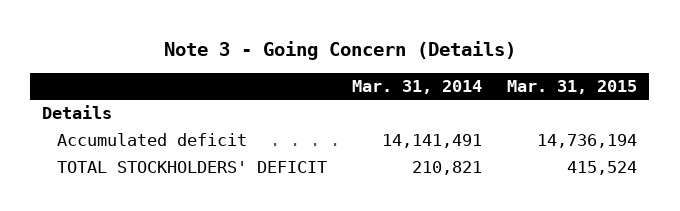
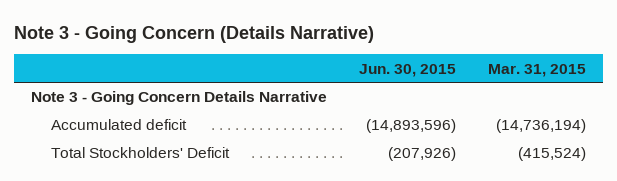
- Note 3 - Going Concern (Details)
+ Note 3 - Going Concern (Details Narrative)
- | Mar. 31, 2014 | Mar. 31, 2015
+ | Jun. 30, 2015 | Mar. 31, 2015
- Details
- Accumulated deficit | 14,141,491 | 14,736,194
- TOTAL STOCKHOLDERS' DEFICIT | 210,821 | 415,524
+ Note 3 - Going Concern Details Narrative
+ Accumulated deficit | (14,893,596) | (14,736,194)
+ Total Stockholders' Deficit | (207,926) | (415,524)

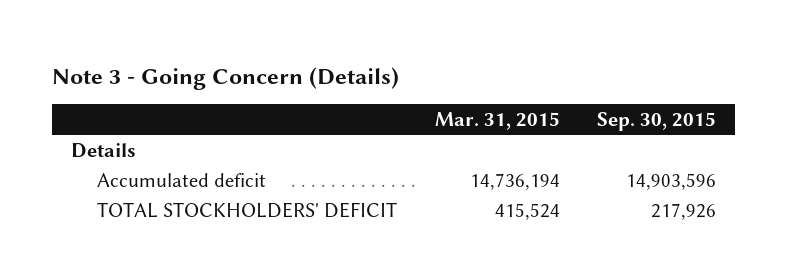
- Note 3 - Going Concern (Details Narrative)
+ Note 3 - Going Concern (Details)
- | Jun. 30, 2015 | Mar. 31, 2015
+ | Mar. 31, 2015 | Sep. 30, 2015
- Note 3 - Going Concern Details Narrative
- Accumulated deficit | (14,893,596) | (14,736,194)
- Total Stockholders' Deficit | (207,926) | (415,524)
+ Details
+ Accumulated deficit | 14,736,194 | 14,903,596
+ TOTAL STOCKHOLDERS' DEFICIT | 415,524 | 217,926

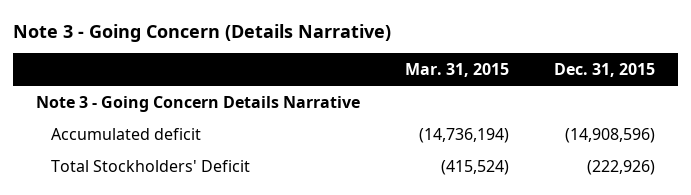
- Note 3 - Going Concern (Details)
+ Note 3 - Going Concern (Details Narrative)
- | Mar. 31, 2015 | Sep. 30, 2015
+ | Mar. 31, 2015 | Dec. 31, 2015
- Details
- Accumulated deficit | 14,736,194 | 14,903,596
- TOTAL STOCKHOLDERS' DEFICIT | 415,524 | 217,926
+ Note 3 - Going Concern Details Narrative
+ Accumulated deficit | (14,736,194) | (14,908,596)
+ Total Stockholders' Deficit | (415,524) | (222,926)

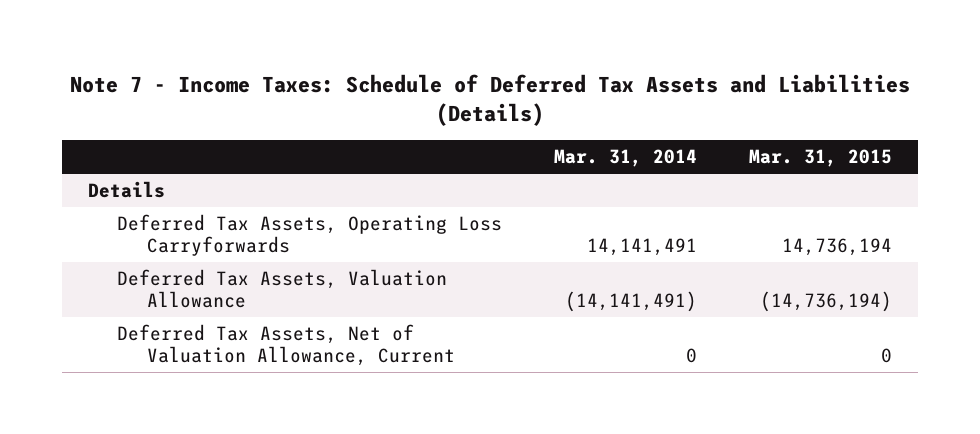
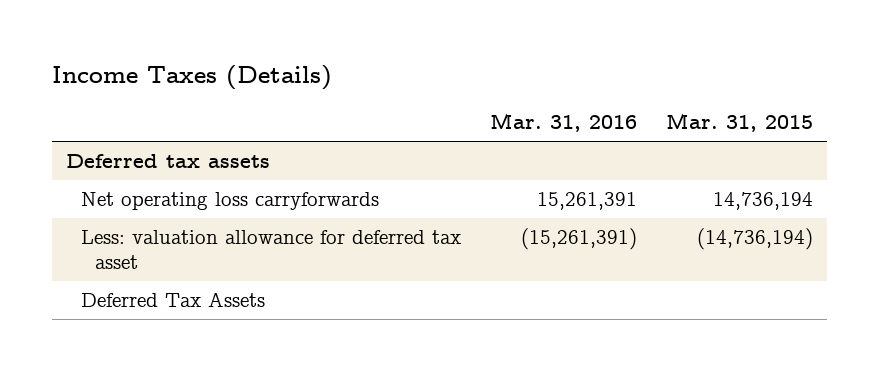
- Note 7 - Income Taxes: Schedule of Deferred Tax Assets and Liabilities (Details)
+ Income Taxes (Details)
- | Mar. 31, 2014 | Mar. 31, 2015
+ | Mar. 31, 2016 | Mar. 31, 2015
- Details
- Deferred Tax Assets, Operating Loss Carryforwards | 14,141,491 | 14,736,194
- Deferred Tax Assets, Valuation Allowance | (14,141,491) | (14,736,194)
- Deferred Tax Assets, Net of Valuation Allowance, Current | 0 | 0
+ Deferred tax assets
+ Net operating loss carryforwards | 15,261,391 | 14,736,194
+ Less: valuation allowance for deferred tax asset | (15,261,391) | (14,736,194)
+ Deferred Tax Assets

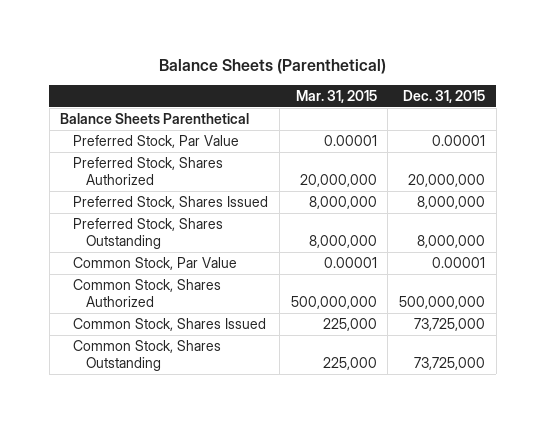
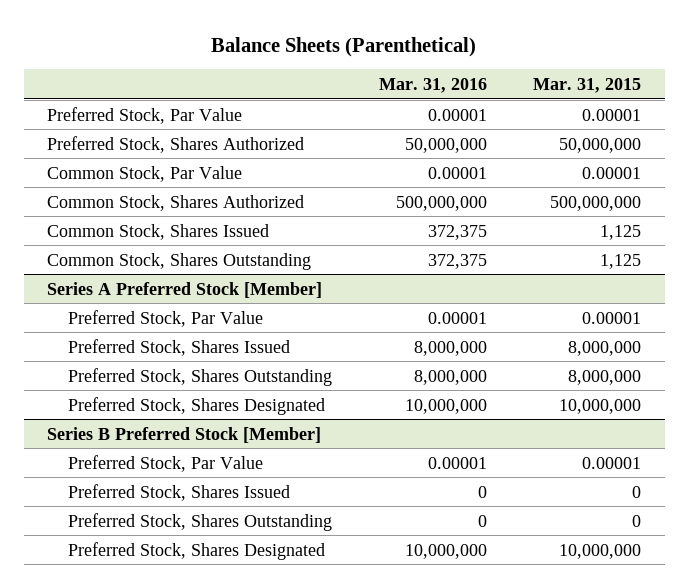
- | Mar. 31, 2015 | Dec. 31, 2015
+ | Mar. 31, 2016 | Mar. 31, 2015
- Balance Sheets Parenthetical
- Preferred Stock, Shares Authorized | 20,000,000 | 20,000,000
- Preferred Stock, Shares Issued | 8,000,000 | 8,000,000
- Preferred Stock, Shares Outstanding | 8,000,000 | 8,000,000
+ Preferred Stock, Shares Authorized | 50,000,000 | 50,000,000
- Common Stock, Shares Issued | 225,000 | 73,725,000
- Common Stock, Shares Outstanding | 225,000 | 73,725,000
+ Common Stock, Shares Issued | 372,375 | 1,125
+ Common Stock, Shares Outstanding | 372,375 | 1,125
+ Series A Preferred Stock [Member]
+ Preferred Stock, Par Value | 0.00001 | 0.00001
+ Preferred Stock, Shares Issued | 8,000,000 | 8,000,000
+ Preferred Stock, Shares Outstanding | 8,000,000 | 8,000,000
+ Preferred Stock, Shares Designated | 10,000,000 | 10,000,000
+ Series B Preferred Stock [Member]
+ Preferred Stock, Par Value | 0.00001 | 0.00001
+ Preferred Stock, Shares Issued | 0 | 0
+ Preferred Stock, Shares Outstanding | 0 | 0
+ Preferred Stock, Shares Designated | 10,000,000 | 10,000,000

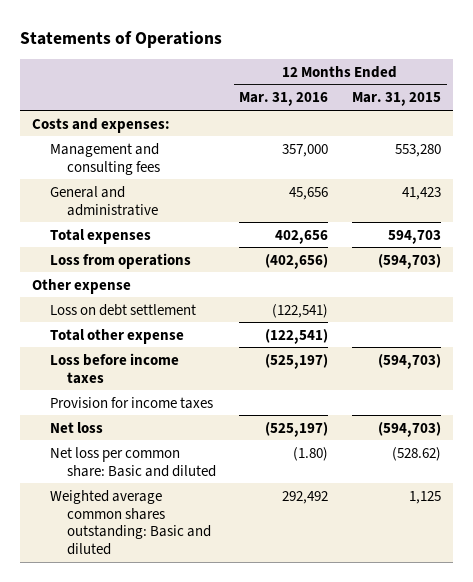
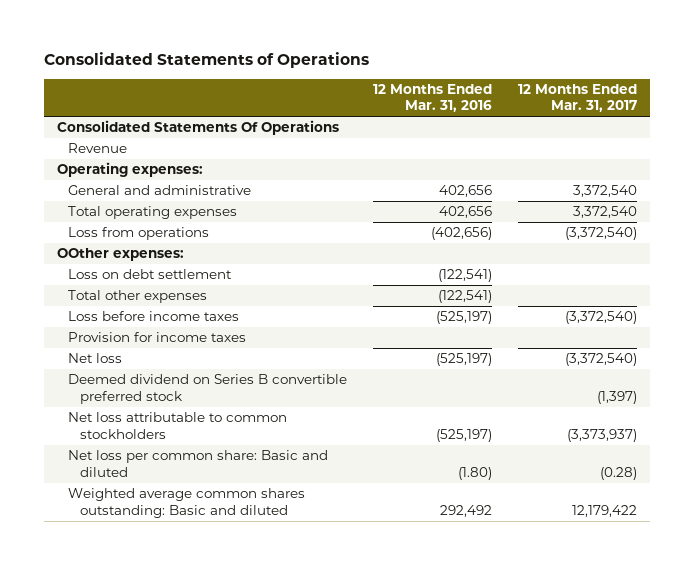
- Statements of Operations
+ Consolidated Statements of Operations
- | 12 Months Ended Mar. 31, 2016 | 12 Months Ended Mar. 31, 2015
+ | 12 Months Ended Mar. 31, 2016 | 12 Months Ended Mar. 31, 2017
- Costs and expenses:
- Management and consulting fees | 357,000 | 553,280
- General and administrative | 45,656 | 41,423
- Total expenses | 402,656 | 594,703
+ Consolidated Statements Of Operations
+ Revenue
+ Operating expenses:
+ General and administrative | 402,656 | 3,372,540
+ Total operating expenses | 402,656 | 3,372,540
- Other expense
+ OOther expenses:
- Total other expense | (122,541) |
+ Total other expenses | (122,541) |
+ Deemed dividend on Series B convertible preferred stock | | (1,397)
+ Net loss attributable to common stockholders | (525,197) | (3,373,937)

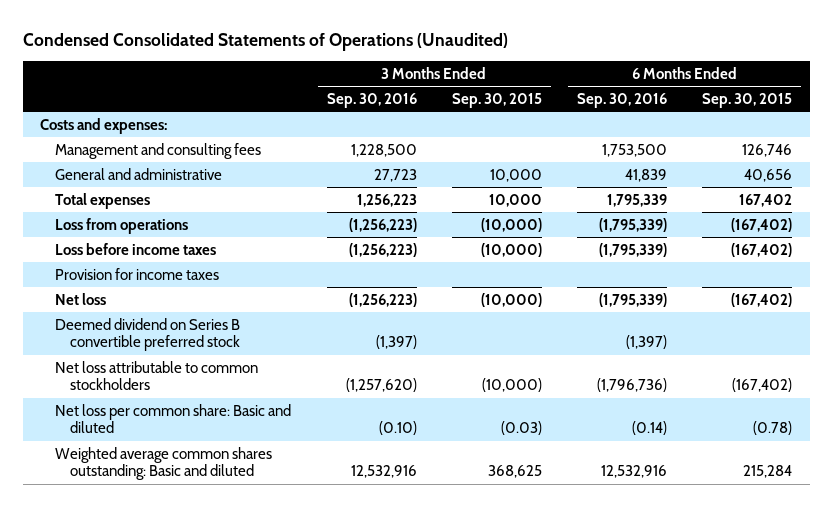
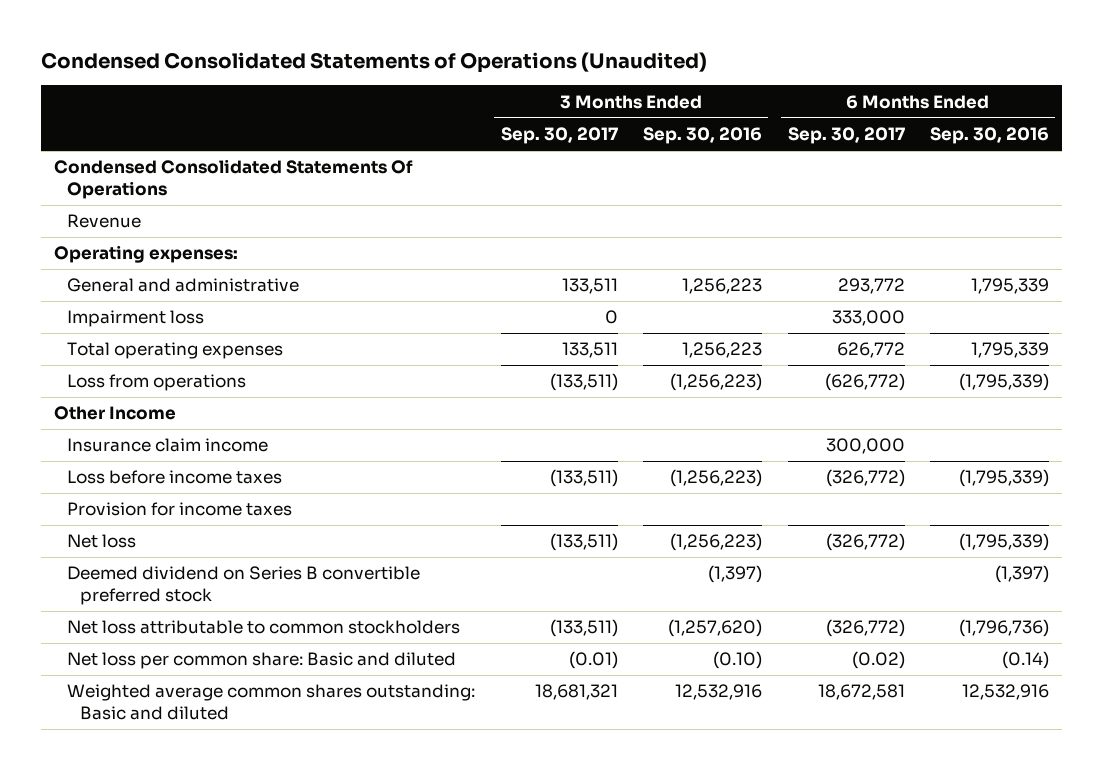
- | 3 Months Ended Sep. 30, 2016 | 3 Months Ended Sep. 30, 2015 | 6 Months Ended Sep. 30, 2016 | 6 Months Ended Sep. 30, 2015
+ | 3 Months Ended Sep. 30, 2017 | 3 Months Ended Sep. 30, 2016 | 6 Months Ended Sep. 30, 2017 | 6 Months Ended Sep. 30, 2016
- Costs and expenses:
- Management and consulting fees | 1,228,500 | | 1,753,500 | 126,746
- General and administrative | 27,723 | 10,000 | 41,839 | 40,656
- Total expenses | 1,256,223 | 10,000 | 1,795,339 | 167,402
+ Condensed Consolidated Statements Of Operations
+ Revenue
+ Operating expenses:
+ General and administrative | 133,511 | 1,256,223 | 293,772 | 1,795,339
+ Impairment loss | 0 | | 333,000 |
+ Total operating expenses | 133,511 | 1,256,223 | 626,772 | 1,795,339
+ Other Income
+ Insurance claim income | | | 300,000 |

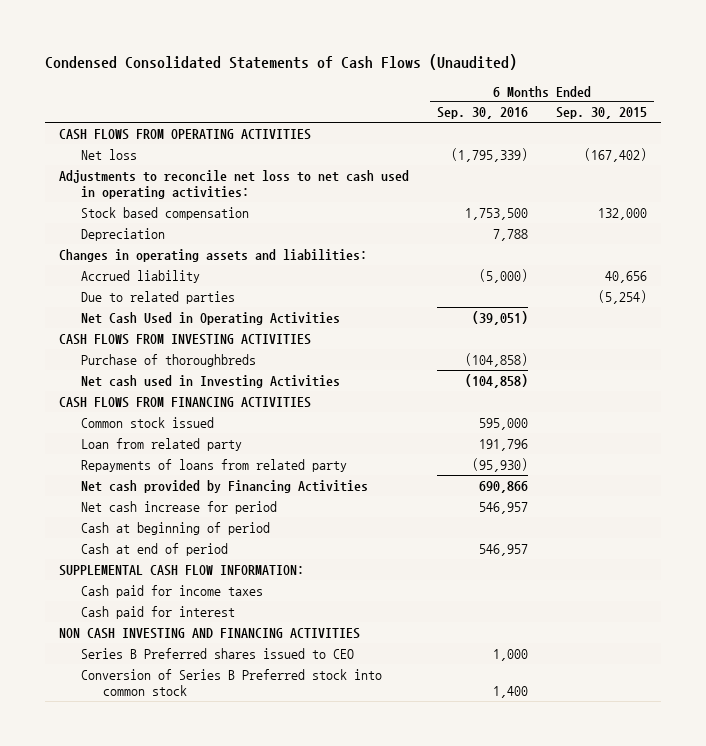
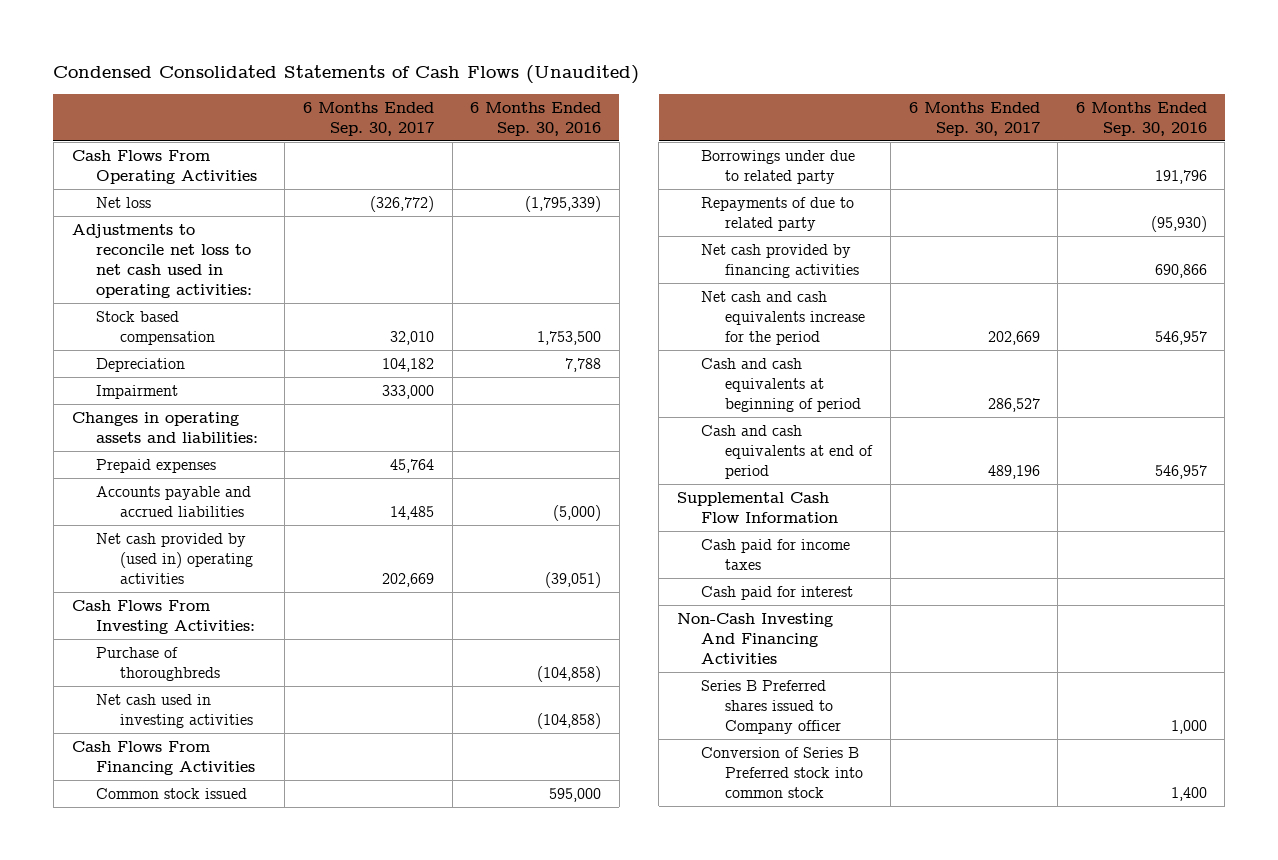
- | 6 Months Ended Sep. 30, 2016 | 6 Months Ended Sep. 30, 2015
+ | 6 Months Ended Sep. 30, 2017 | 6 Months Ended Sep. 30, 2016
- CASH FLOWS FROM OPERATING ACTIVITIES
+ Cash Flows From Operating Activities
+ Impairment | 333,000 |
- Accrued liability | (5,000) | 40,656
- Due to related parties | | (5,254)
- Net Cash Used in Operating Activities | (39,051) |
- CASH FLOWS FROM INVESTING ACTIVITIES
+ Prepaid expenses | 45,764 |
+ Accounts payable and accrued liabilities | 14,485 | (5,000)
+ Net cash provided by (used in) operating activities | 202,669 | (39,051)
+ Cash Flows From Investing Activities:
- Net cash used in Investing Activities | (104,858) |
- CASH FLOWS FROM FINANCING ACTIVITIES
+ Net cash used in investing activities | | (104,858)
+ Cash Flows From Financing Activities
- Loan from related party | 191,796 |
- Repayments of loans from related party | (95,930) |
- Net cash provided by Financing Activities | 690,866 |
- Net cash increase for period | 546,957 |
- Cash at beginning of period
- Cash at end of period | 546,957 |
- SUPPLEMENTAL CASH FLOW INFORMATION:
+ Borrowings under due to related party | | 191,796
+ Repayments of due to related party | | (95,930)
+ Net cash provided by financing activities | | 690,866
+ Net cash and cash equivalents increase for the period | 202,669 | 546,957
+ Cash and cash equivalents at beginning of period | 286,527 |
+ Cash and cash equivalents at end of period | 489,196 | 546,957
+ Supplemental Cash Flow Information
- NON CASH INVESTING AND FINANCING ACTIVITIES
- Series B Preferred shares issued to CEO | 1,000 |
+ Non-Cash Investing And Financing Activities
+ Series B Preferred shares issued to Company officer | | 1,000

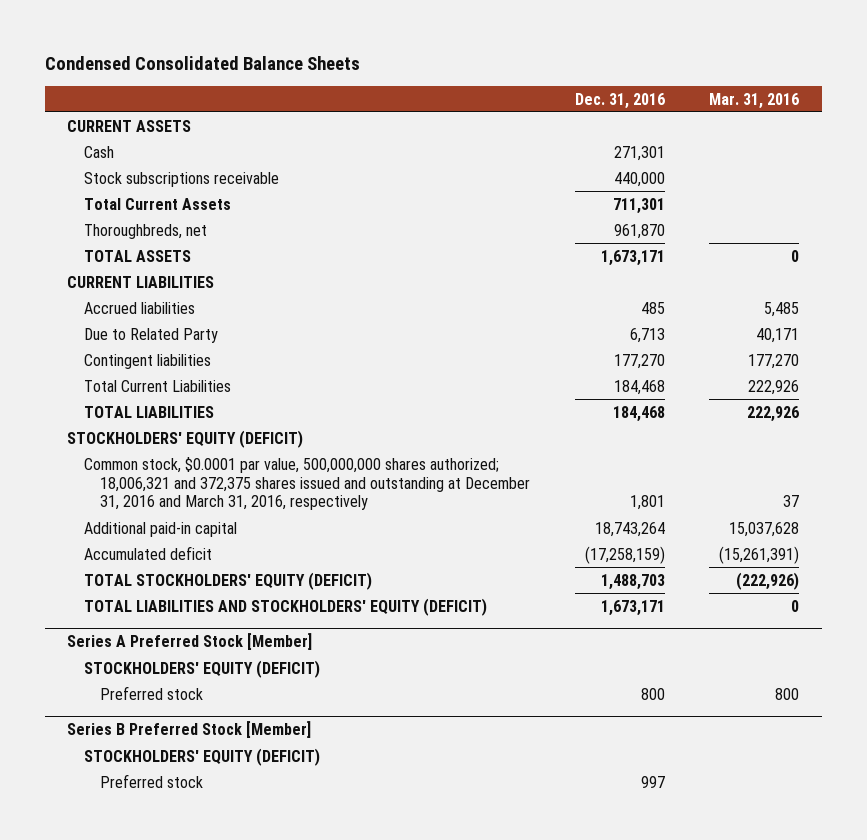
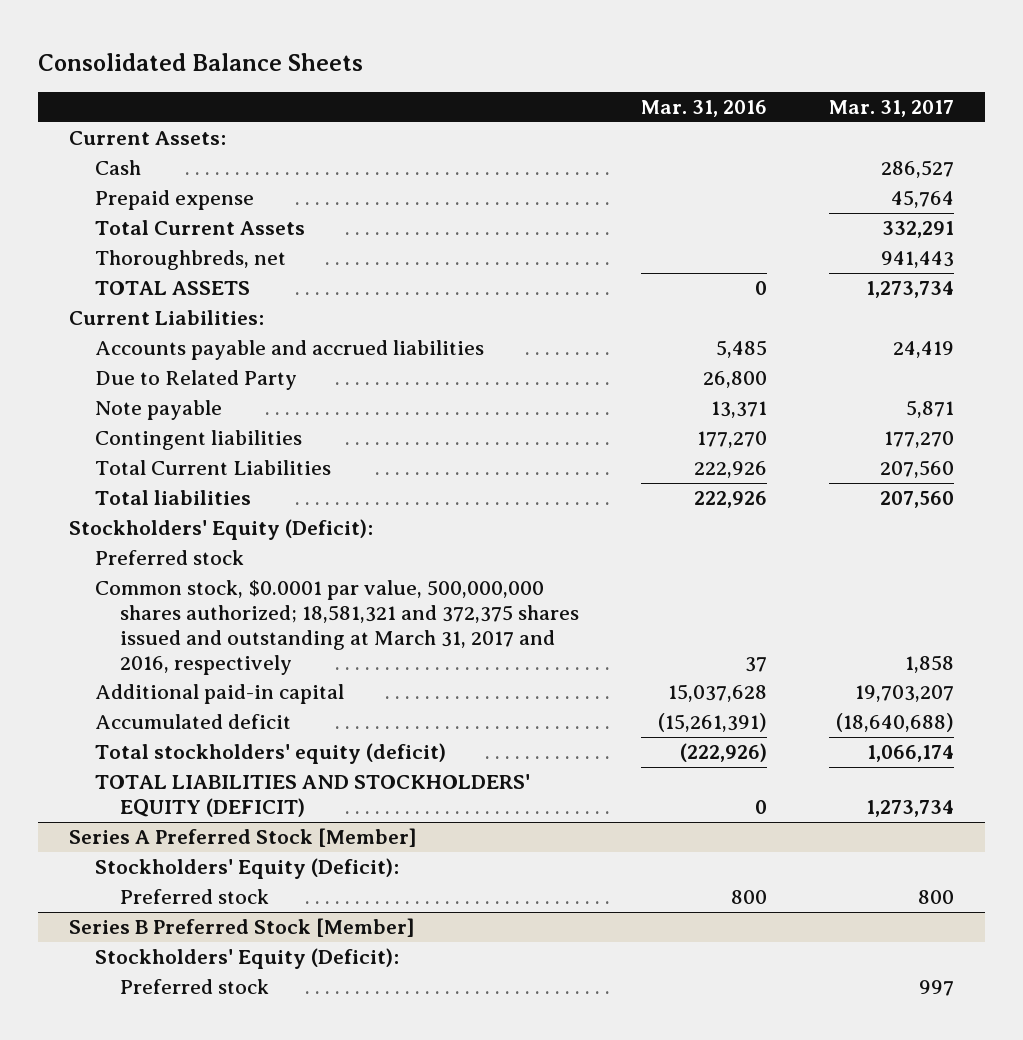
- Condensed Consolidated Balance Sheets
+ Consolidated Balance Sheets
- | Dec. 31, 2016 | Mar. 31, 2016
+ | Mar. 31, 2016 | Mar. 31, 2017
- CURRENT ASSETS
+ Current Assets:
- Stock subscriptions receivable | 440,000 |
+ Prepaid expense | | 45,764
- CURRENT LIABILITIES
- Accrued liabilities | 485 | 5,485
- Due to Related Party | 6,713 | 40,171
+ Current Liabilities:
+ Accounts payable and accrued liabilities | 5,485 | 24,419
+ Due to Related Party | 26,800 |
+ Note payable | 13,371 | 5,871
- TOTAL LIABILITIES | 184,468 | 222,926
- STOCKHOLDERS' EQUITY (DEFICIT)
- Common stock, $0.0001 par value, 500,000,000 shares authorized; 18,006,321 and 372,375 shares issued and outstanding at December 31, 2016 and March 31, 2016, respectively | 1,801 | 37
+ Total liabilities | 222,926 | 207,560
+ Stockholders' Equity (Deficit):
+ Preferred stock
+ Common stock, $0.0001 par value, 500,000,000 shares authorized; 18,581,321 and 372,375 shares issued and outstanding at March 31, 2017 and 2016, respectively | 37 | 1,858
- TOTAL STOCKHOLDERS' EQUITY (DEFICIT) | 1,488,703 | (222,926)
+ Total stockholders' equity (deficit) | (222,926) | 1,066,174
@ Series A Preferred Stock [Member]
- STOCKHOLDERS' EQUITY (DEFICIT)
+ Stockholders' Equity (Deficit):
@ Series B Preferred Stock [Member]
- STOCKHOLDERS' EQUITY (DEFICIT)
+ Stockholders' Equity (Deficit):

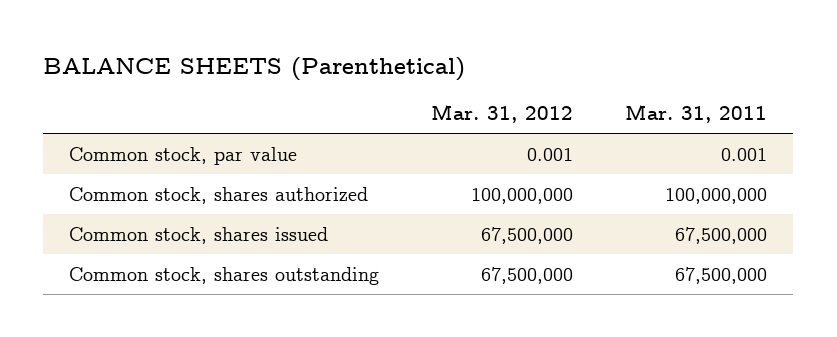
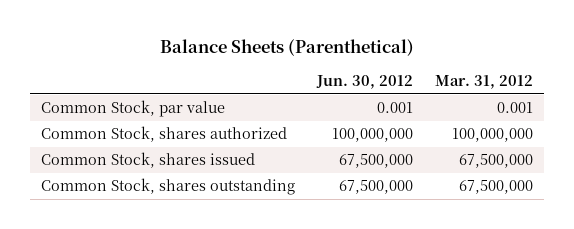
- BALANCE SHEETS (Parenthetical)
+ Balance Sheets (Parenthetical)
- | Mar. 31, 2012 | Mar. 31, 2011
+ | Jun. 30, 2012 | Mar. 31, 2012
- Common stock, par value | 0.001 | 0.001
- Common stock, shares authorized | 100,000,000 | 100,000,000
- Common stock, shares issued | 67,500,000 | 67,500,000
- Common stock, shares outstanding | 67,500,000 | 67,500,000
+ Common Stock, par value | 0.001 | 0.001
+ Common Stock, shares authorized | 100,000,000 | 100,000,000
+ Common Stock, shares issued | 67,500,000 | 67,500,000
+ Common Stock, shares outstanding | 67,500,000 | 67,500,000

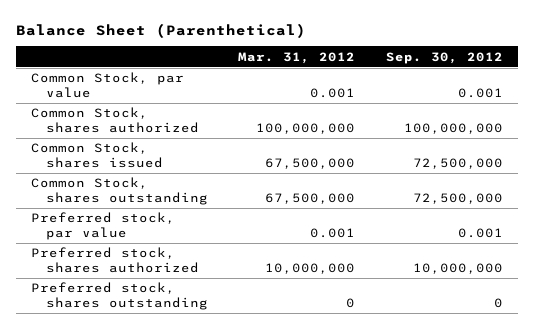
- Balance Sheets (Parenthetical)
+ Balance Sheet (Parenthetical)
- | Jun. 30, 2012 | Mar. 31, 2012
+ | Mar. 31, 2012 | Sep. 30, 2012
+ Preferred stock, par value | 0.001 | 0.001
+ Preferred stock, shares authorized | 10,000,000 | 10,000,000
+ Preferred stock, shares outstanding | 0 | 0

